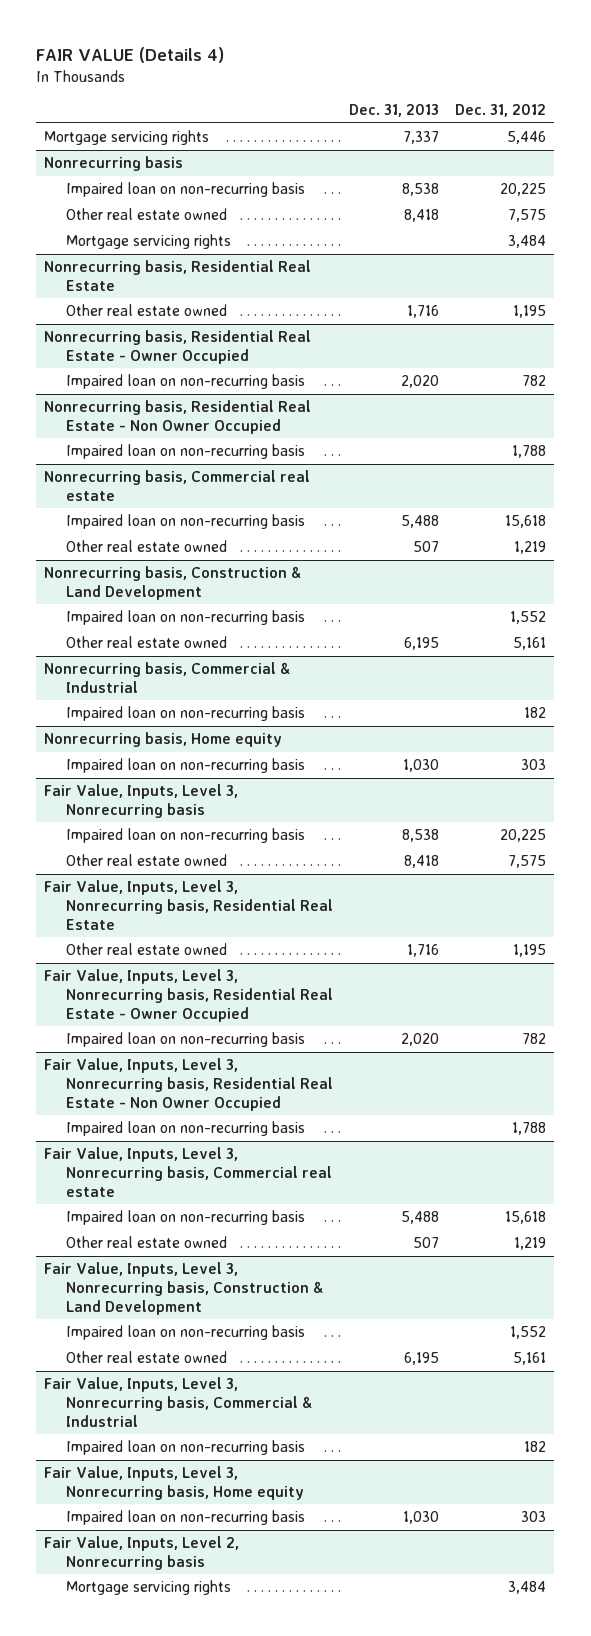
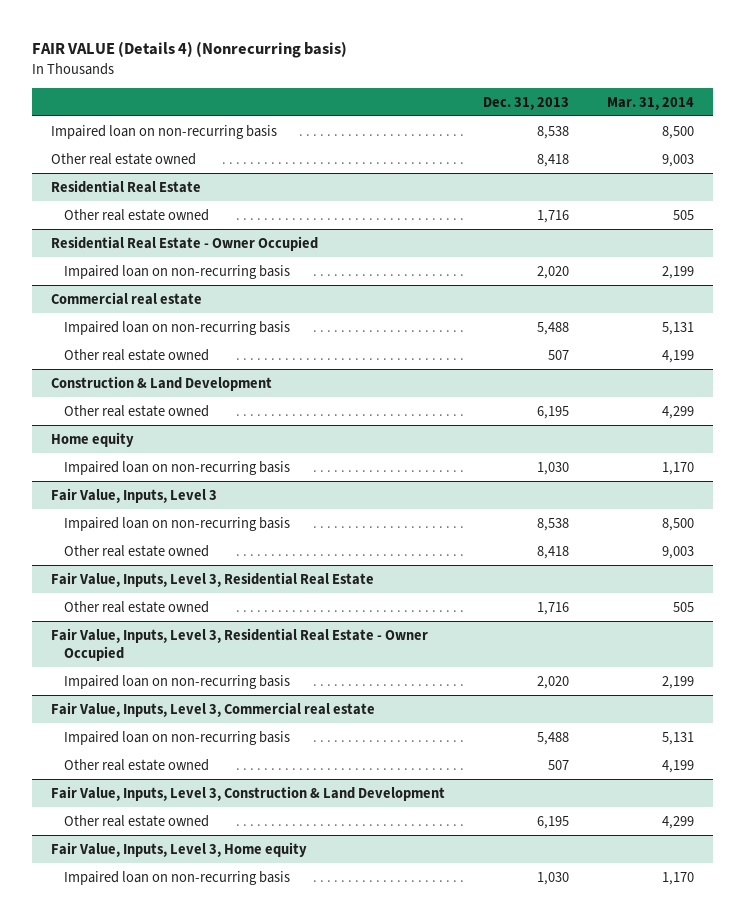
- FAIR VALUE (Details 4)
+ FAIR VALUE (Details 4) (Nonrecurring basis)
- | Dec. 31, 2013 | Dec. 31, 2012
+ | Dec. 31, 2013 | Mar. 31, 2014
- Mortgage servicing rights | 7,337 | 5,446
- Nonrecurring basis
- Mortgage servicing rights | | 3,484
- Nonrecurring basis, Residential Real Estate
+ Residential Real Estate
- Nonrecurring basis, Residential Real Estate - Owner Occupied
+ Residential Real Estate - Owner Occupied
- Nonrecurring basis, Residential Real Estate - Non Owner Occupied
- Impaired loan on non-recurring basis | | 1,788
- Nonrecurring basis, Commercial real estate
+ Commercial real estate
- Nonrecurring basis, Construction & Land Development
- Impaired loan on non-recurring basis | | 1,552
+ Construction & Land Development
- Nonrecurring basis, Commercial & Industrial
- Impaired loan on non-recurring basis | | 182
- Nonrecurring basis, Home equity
+ Home equity
- Fair Value, Inputs, Level 3, Nonrecurring basis
+ Fair Value, Inputs, Level 3
- Fair Value, Inputs, Level 3, Nonrecurring basis, Residential Real Estate
+ Fair Value, Inputs, Level 3, Residential Real Estate
- Fair Value, Inputs, Level 3, Nonrecurring basis, Residential Real Estate - Owner Occupied
+ Fair Value, Inputs, Level 3, Residential Real Estate - Owner Occupied
- Fair Value, Inputs, Level 3, Nonrecurring basis, Residential Real Estate - Non Owner Occupied
- Impaired loan on non-recurring basis | | 1,788
- Fair Value, Inputs, Level 3, Nonrecurring basis, Commercial real estate
+ Fair Value, Inputs, Level 3, Commercial real estate
- Fair Value, Inputs, Level 3, Nonrecurring basis, Construction & Land Development
- Impaired loan on non-recurring basis | | 1,552
+ Fair Value, Inputs, Level 3, Construction & Land Development
- Fair Value, Inputs, Level 3, Nonrecurring basis, Commercial & Industrial
- Impaired loan on non-recurring basis | | 182
- Fair Value, Inputs, Level 3, Nonrecurring basis, Home equity
+ Fair Value, Inputs, Level 3, Home equity
- Fair Value, Inputs, Level 2, Nonrecurring basis
- Mortgage servicing rights | | 3,484

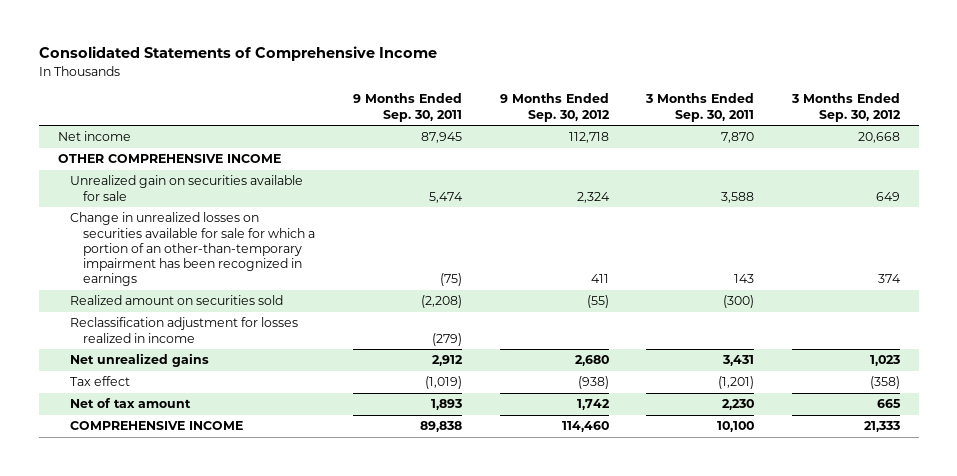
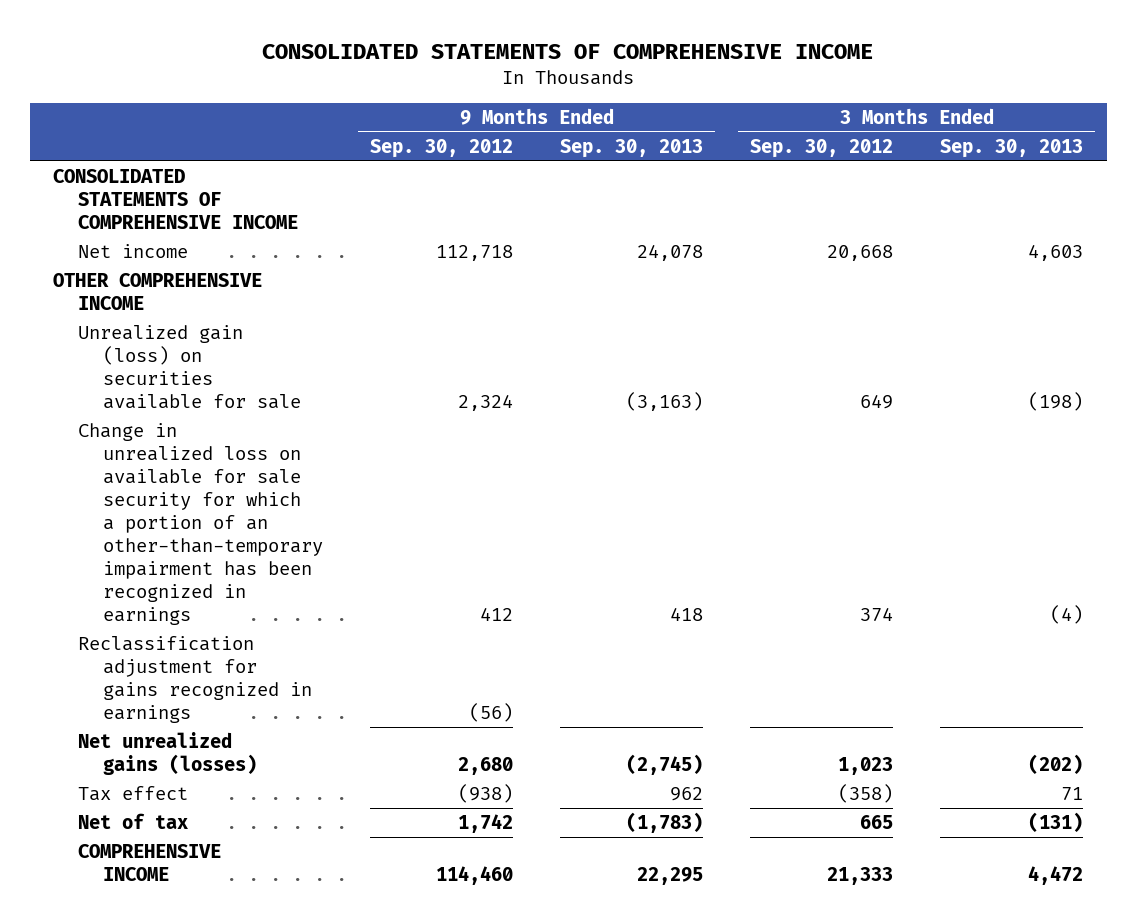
- Consolidated Statements of Comprehensive Income
+ CONSOLIDATED STATEMENTS OF COMPREHENSIVE INCOME
- | 9 Months Ended Sep. 30, 2011 | 9 Months Ended Sep. 30, 2012 | 3 Months Ended Sep. 30, 2011 | 3 Months Ended Sep. 30, 2012
+ | 9 Months Ended Sep. 30, 2012 | 9 Months Ended Sep. 30, 2013 | 3 Months Ended Sep. 30, 2012 | 3 Months Ended Sep. 30, 2013
+ CONSOLIDATED STATEMENTS OF COMPREHENSIVE INCOME
- Unrealized gain on securities available for sale | 5,474 | 2,324 | 3,588 | 649
- Change in unrealized losses on securities available for sale for which a portion of an other-than-temporary impairment has been recognized in earnings | (75) | 411 | 143 | 374
- Realized amount on securities sold | (2,208) | (55) | (300) |
- Reclassification adjustment for losses realized in income | (279) | | |
- Net unrealized gains | 2,912 | 2,680 | 3,431 | 1,023
+ Unrealized gain (loss) on securities available for sale | 2,324 | (3,163) | 649 | (198)
+ Change in unrealized loss on available for sale security for which a portion of an other-than-temporary impairment has been recognized in earnings | 412 | 418 | 374 | (4)
+ Reclassification adjustment for gains recognized in earnings | (56) | | |
+ Net unrealized gains (losses) | 2,680 | (2,745) | 1,023 | (202)
- Net of tax amount | 1,893 | 1,742 | 2,230 | 665
+ Net of tax | 1,742 | (1,783) | 665 | (131)

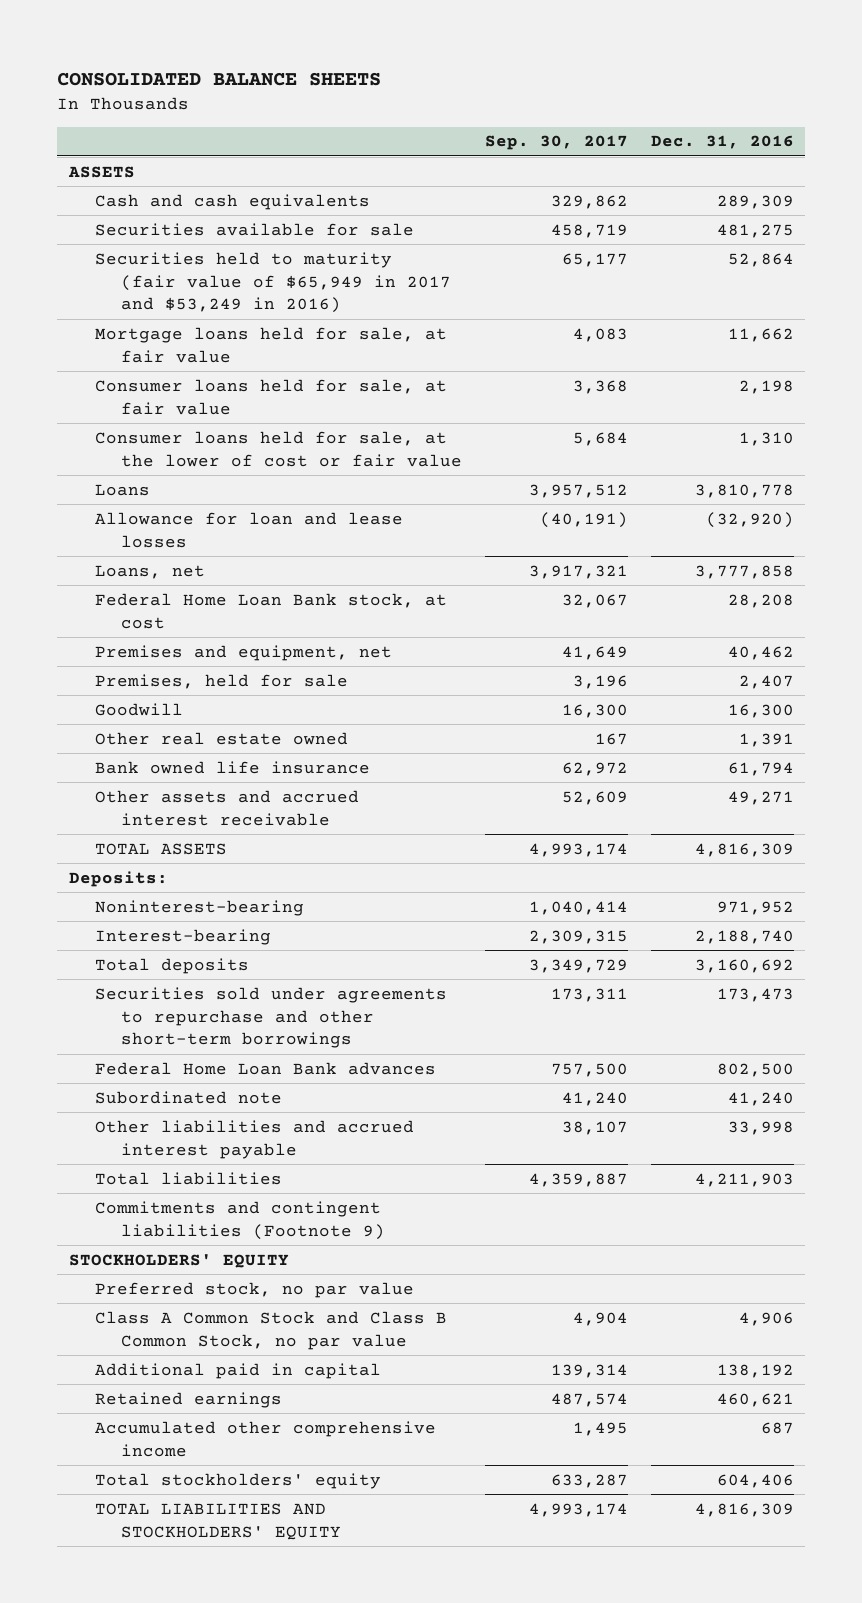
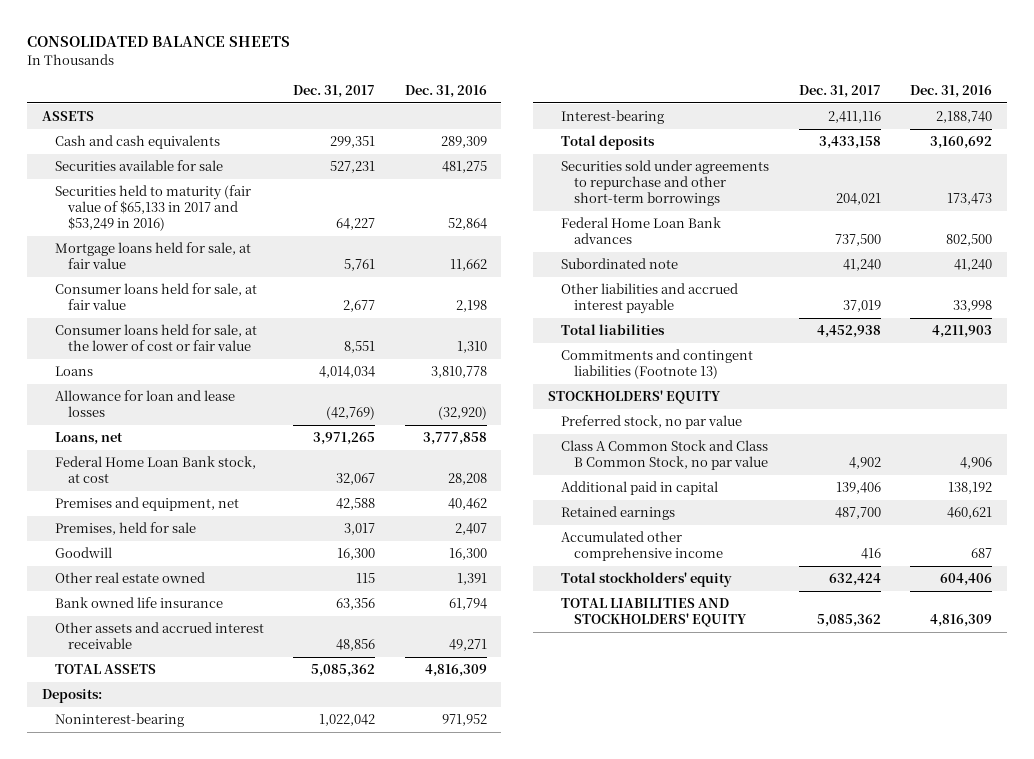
- | Sep. 30, 2017 | Dec. 31, 2016
+ | Dec. 31, 2017 | Dec. 31, 2016
- Securities held to maturity (fair value of $65,949 in 2017 and $53,249 in 2016) | 65,177 | 52,864
+ Securities held to maturity (fair value of $65,133 in 2017 and $53,249 in 2016) | 64,227 | 52,864
- Commitments and contingent liabilities (Footnote 9)
+ Commitments and contingent liabilities (Footnote 13)

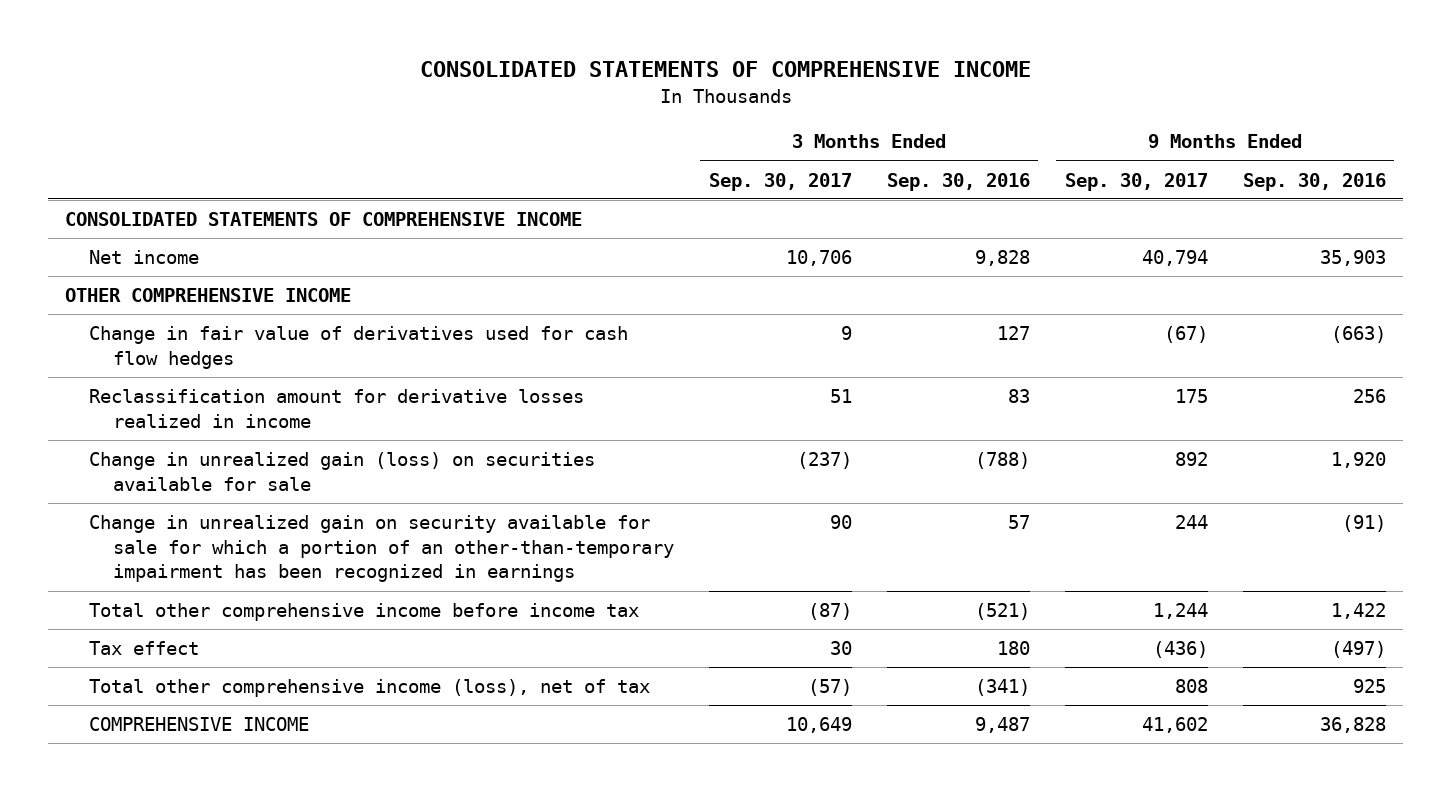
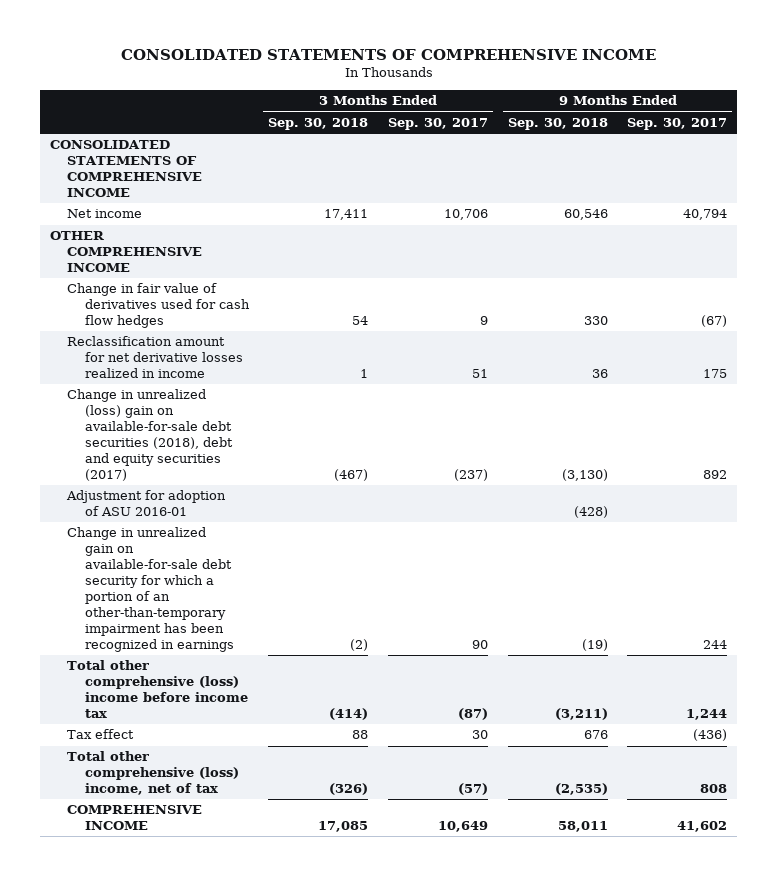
- | 3 Months Ended Sep. 30, 2017 | 3 Months Ended Sep. 30, 2016 | 9 Months Ended Sep. 30, 2017 | 9 Months Ended Sep. 30, 2016
+ | 3 Months Ended Sep. 30, 2018 | 3 Months Ended Sep. 30, 2017 | 9 Months Ended Sep. 30, 2018 | 9 Months Ended Sep. 30, 2017
- Reclassification amount for derivative losses realized in income | 51 | 83 | 175 | 256
- Change in unrealized gain (loss) on securities available for sale | (237) | (788) | 892 | 1,920
- Change in unrealized gain on security available for sale for which a portion of an other-than-temporary impairment has been recognized in earnings | 90 | 57 | 244 | (91)
- Total other comprehensive income before income tax | (87) | (521) | 1,244 | 1,422
+ Reclassification amount for net derivative losses realized in income | 1 | 51 | 36 | 175
+ Change in unrealized (loss) gain on available-for-sale debt securities (2018), debt and equity securities (2017) | (467) | (237) | (3,130) | 892
+ Adjustment for adoption of ASU 2016-01 | | | (428) |
+ Change in unrealized gain on available-for-sale debt security for which a portion of an other-than-temporary impairment has been recognized in earnings | (2) | 90 | (19) | 244
+ Total other comprehensive (loss) income before income tax | (414) | (87) | (3,211) | 1,244
- Total other comprehensive income (loss), net of tax | (57) | (341) | 808 | 925
+ Total other comprehensive (loss) income, net of tax | (326) | (57) | (2,535) | 808

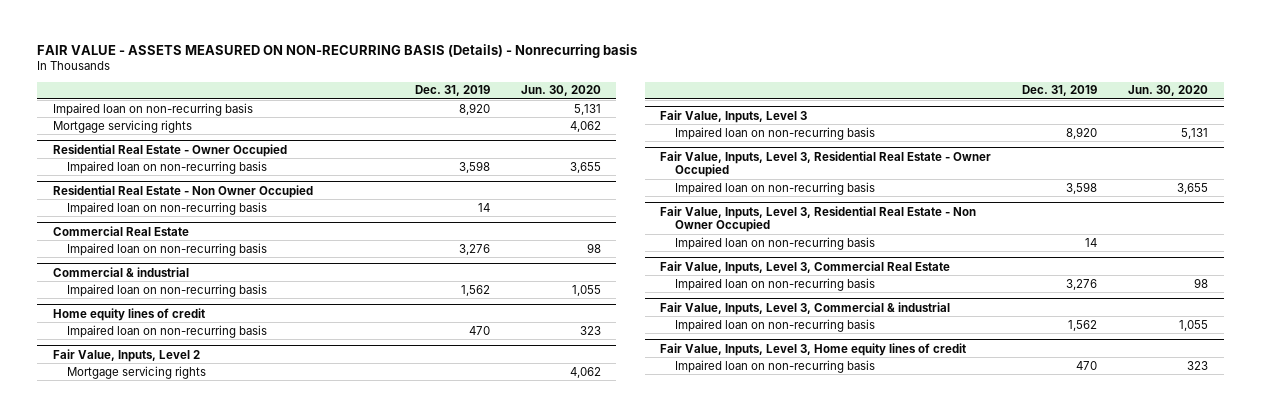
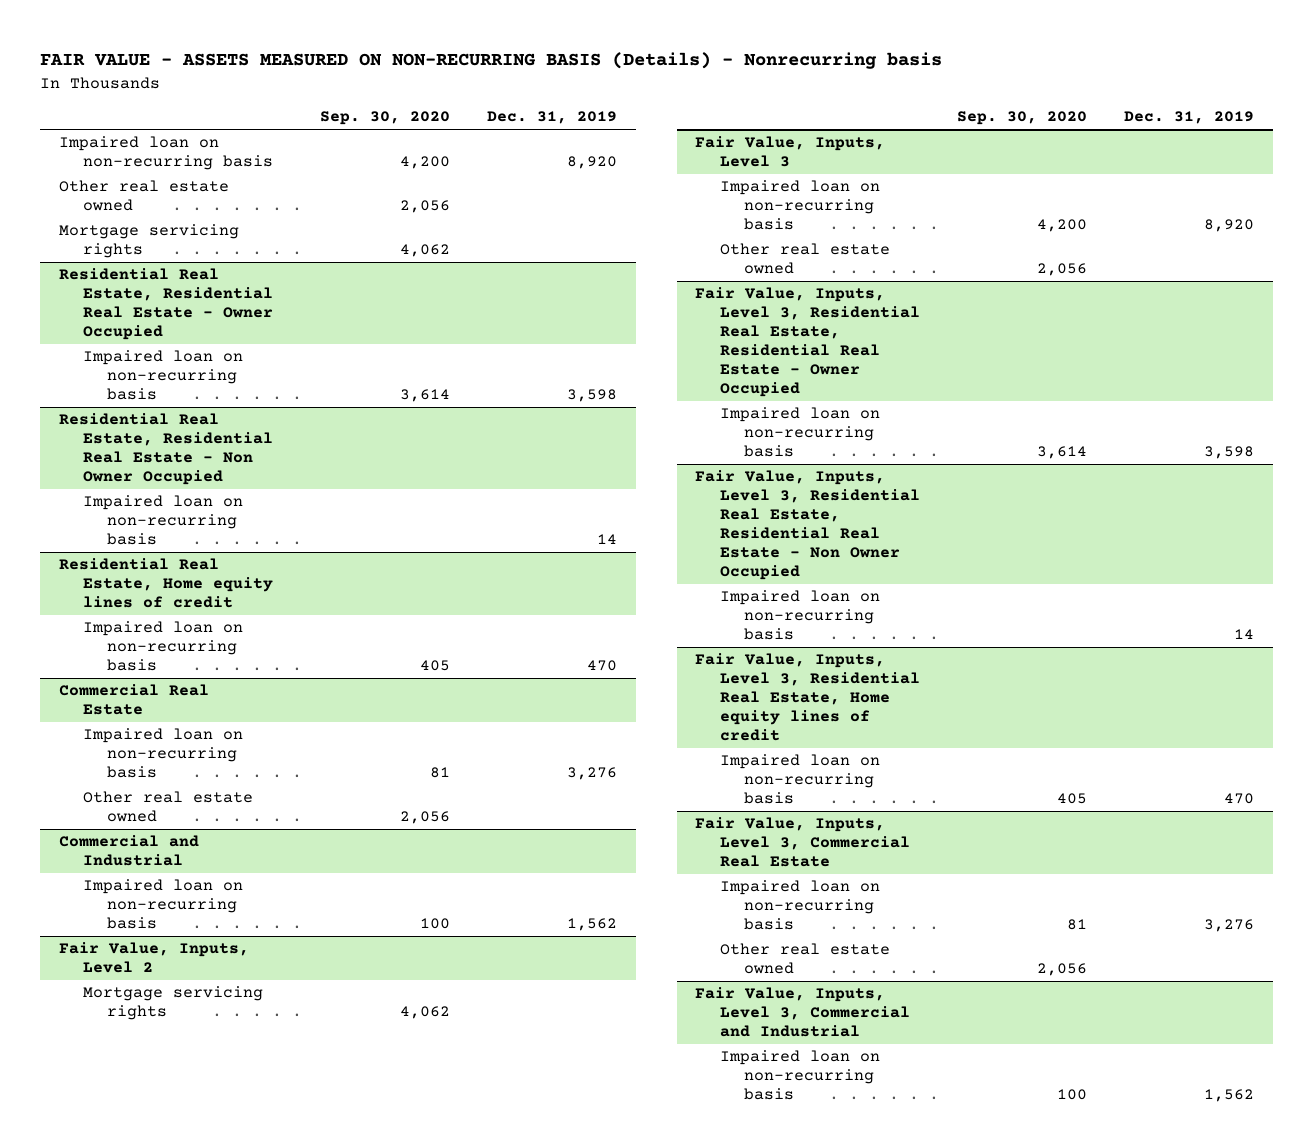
- | Dec. 31, 2019 | Jun. 30, 2020
+ | Sep. 30, 2020 | Dec. 31, 2019
+ Other real estate owned | 2,056 |
- Residential Real Estate - Owner Occupied
+ Residential Real Estate, Residential Real Estate - Owner Occupied
- Residential Real Estate - Non Owner Occupied
+ Residential Real Estate, Residential Real Estate - Non Owner Occupied
+ Residential Real Estate, Home equity lines of credit
+ Impaired loan on non-recurring basis | 405 | 470
- Commercial & industrial
@ Commercial Real Estate
+ Other real estate owned | 2,056 |
+ Commercial and Industrial
- Home equity lines of credit
- Impaired loan on non-recurring basis | 470 | 323
- Fair Value, Inputs, Level 3, Residential Real Estate - Owner Occupied
@ Fair Value, Inputs, Level 3
+ Other real estate owned | 2,056 |
+ Fair Value, Inputs, Level 3, Residential Real Estate, Residential Real Estate - Owner Occupied
- Fair Value, Inputs, Level 3, Residential Real Estate - Non Owner Occupied
+ Fair Value, Inputs, Level 3, Residential Real Estate, Residential Real Estate - Non Owner Occupied
+ Fair Value, Inputs, Level 3, Residential Real Estate, Home equity lines of credit
+ Impaired loan on non-recurring basis | 405 | 470
- Fair Value, Inputs, Level 3, Commercial & industrial
@ Fair Value, Inputs, Level 3, Commercial Real Estate
+ Other real estate owned | 2,056 |
+ Fair Value, Inputs, Level 3, Commercial and Industrial
- Fair Value, Inputs, Level 3, Home equity lines of credit
- Impaired loan on non-recurring basis | 470 | 323

